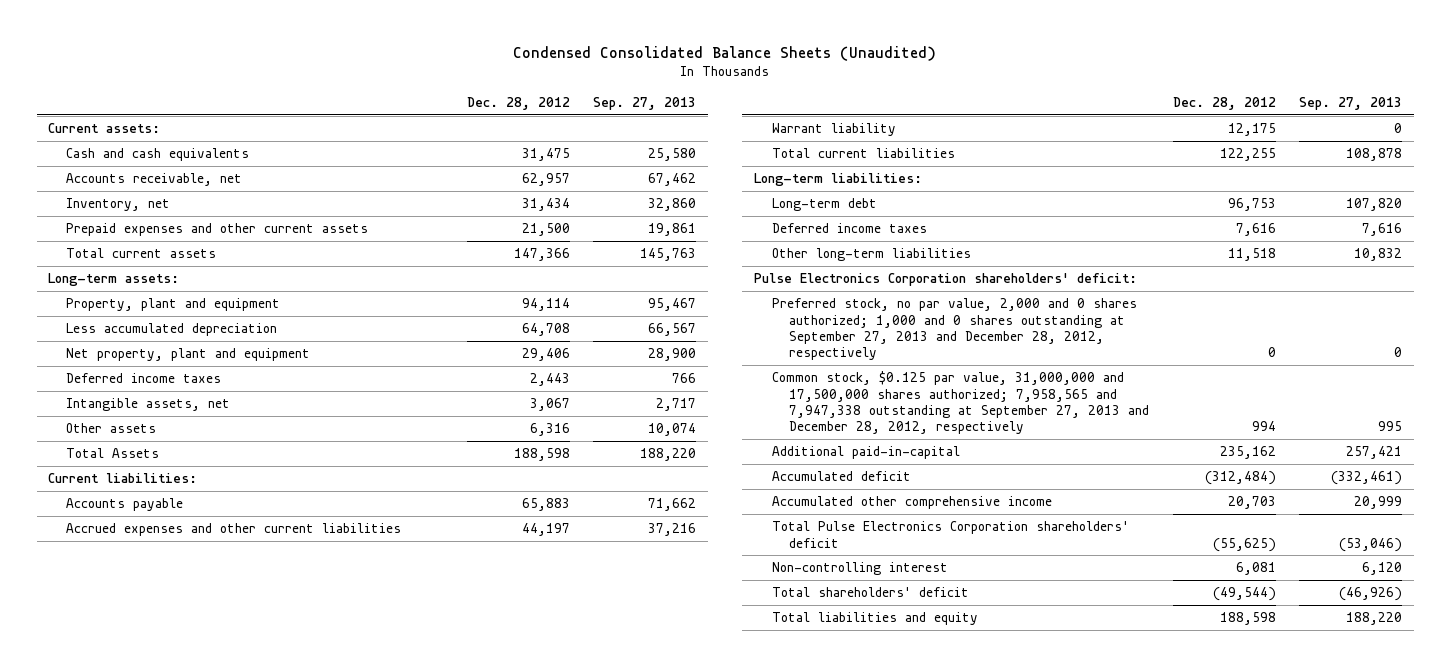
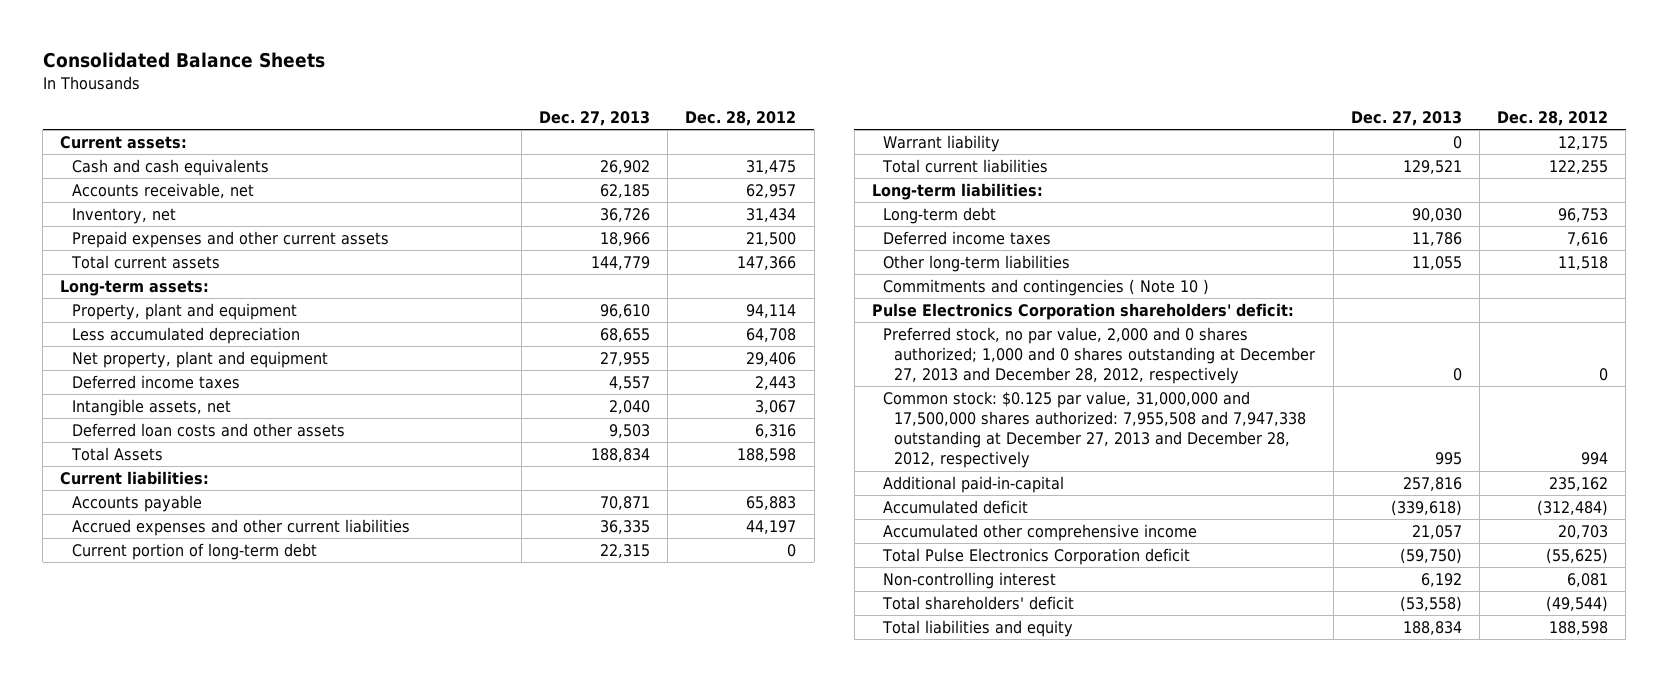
- Condensed Consolidated Balance Sheets (Unaudited)
+ Consolidated Balance Sheets
- | Dec. 28, 2012 | Sep. 27, 2013
+ | Dec. 27, 2013 | Dec. 28, 2012
- Other assets | 6,316 | 10,074
+ Deferred loan costs and other assets | 9,503 | 6,316
+ Current portion of long-term debt | 22,315 | 0
+ Commitments and contingencies ( Note 10 )
- Preferred stock, no par value, 2,000 and 0 shares authorized; 1,000 and 0 shares outstanding at September 27, 2013 and December 28, 2012, respectively | 0 | 0
- Common stock, $0.125 par value, 31,000,000 and 17,500,000 shares authorized; 7,958,565 and 7,947,338 outstanding at September 27, 2013 and December 28, 2012, respectively | 994 | 995
+ Preferred stock, no par value, 2,000 and 0 shares authorized; 1,000 and 0 shares outstanding at December 27, 2013 and December 28, 2012, respectively | 0 | 0
+ Common stock: $0.125 par value, 31,000,000 and 17,500,000 shares authorized: 7,955,508 and 7,947,338 outstanding at December 27, 2013 and December 28, 2012, respectively | 995 | 994
- Total Pulse Electronics Corporation shareholders' deficit | (55,625) | (53,046)
+ Total Pulse Electronics Corporation deficit | (59,750) | (55,625)

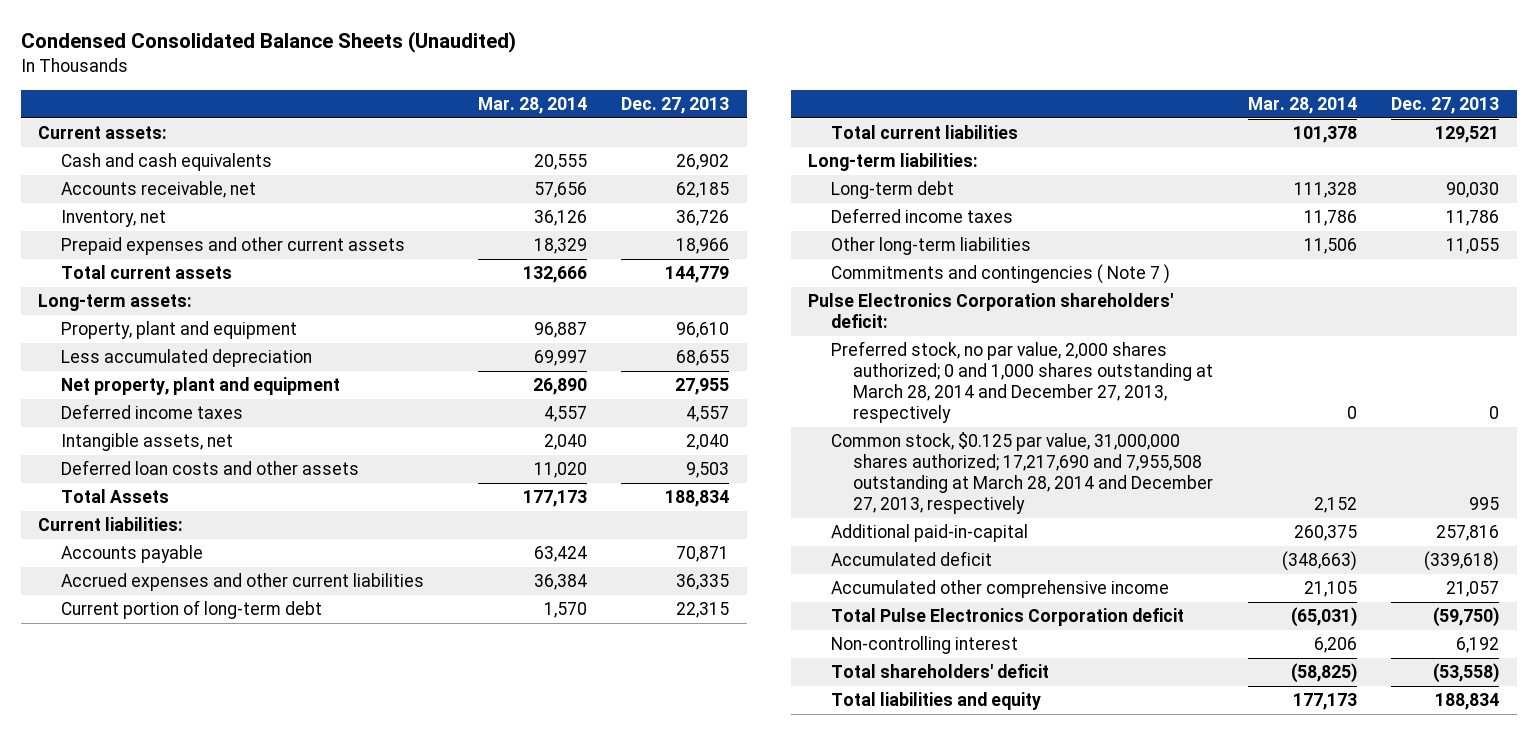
- Consolidated Balance Sheets
+ Condensed Consolidated Balance Sheets (Unaudited)
- | Dec. 27, 2013 | Dec. 28, 2012
+ | Mar. 28, 2014 | Dec. 27, 2013
- Warrant liability | 0 | 12,175
- Commitments and contingencies ( Note 10 )
+ Commitments and contingencies ( Note 7 )
- Preferred stock, no par value, 2,000 and 0 shares authorized; 1,000 and 0 shares outstanding at December 27, 2013 and December 28, 2012, respectively | 0 | 0
- Common stock: $0.125 par value, 31,000,000 and 17,500,000 shares authorized: 7,955,508 and 7,947,338 outstanding at December 27, 2013 and December 28, 2012, respectively | 995 | 994
+ Preferred stock, no par value, 2,000 shares authorized; 0 and 1,000 shares outstanding at March 28, 2014 and December 27, 2013, respectively | 0 | 0
+ Common stock, $0.125 par value, 31,000,000 shares authorized; 17,217,690 and 7,955,508 outstanding at March 28, 2014 and December 27, 2013, respectively | 2,152 | 995

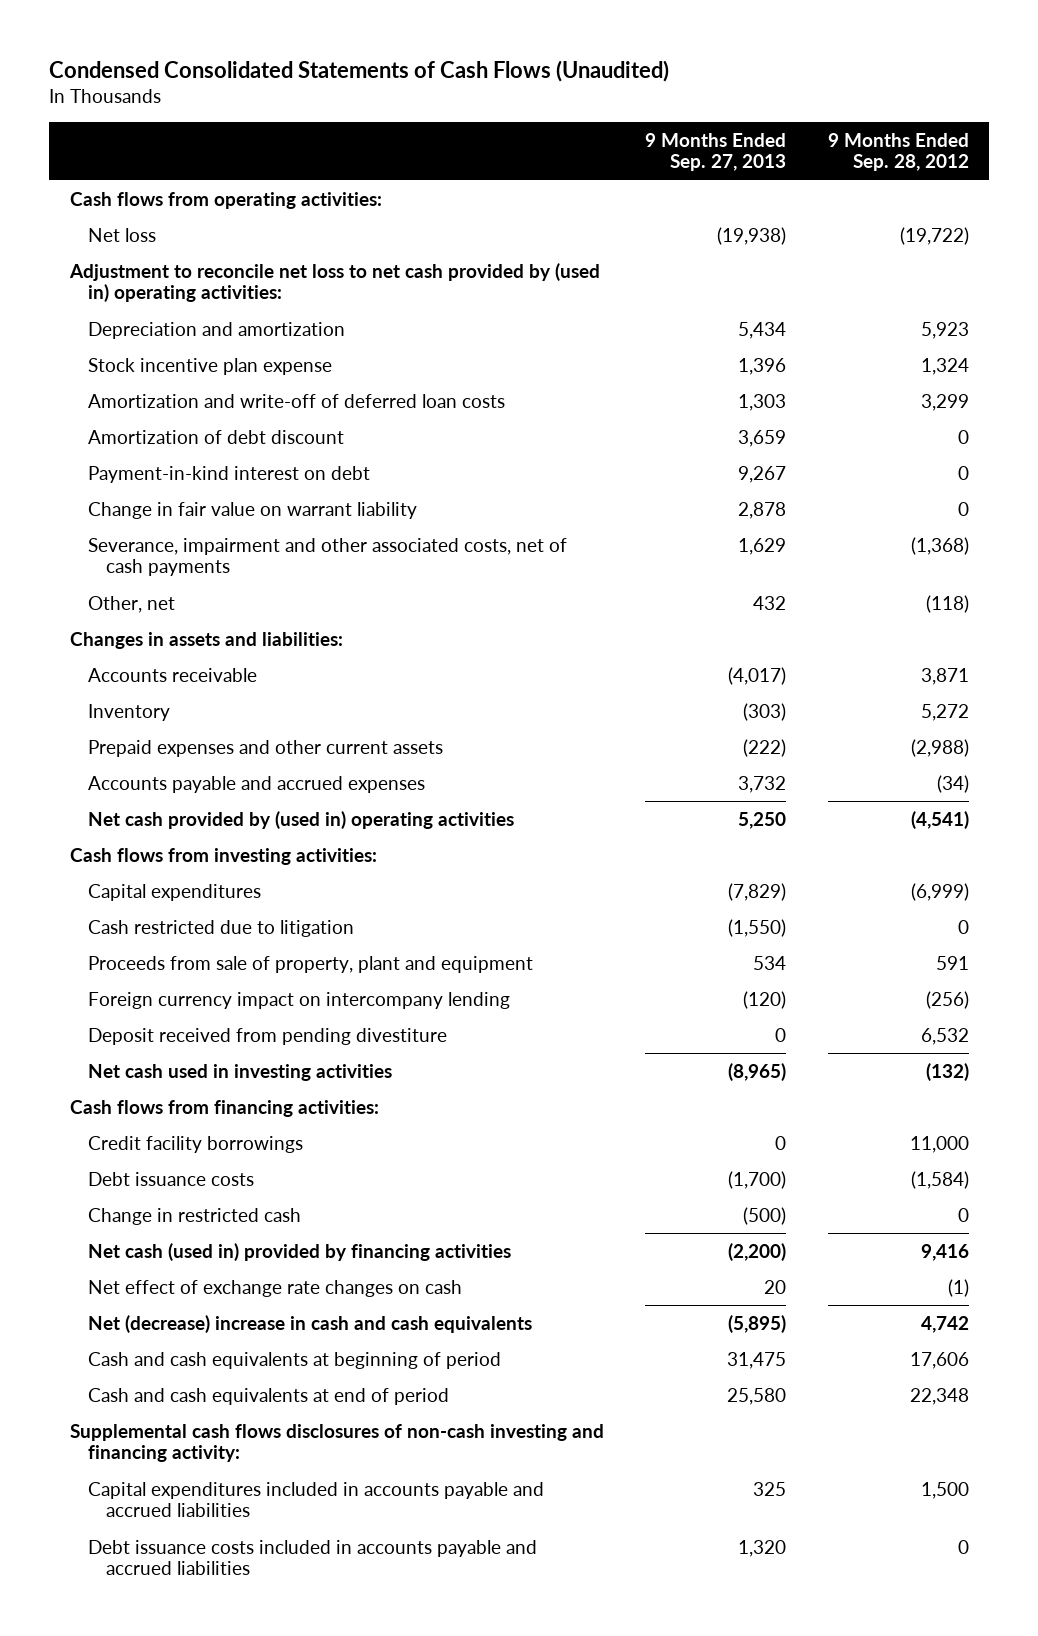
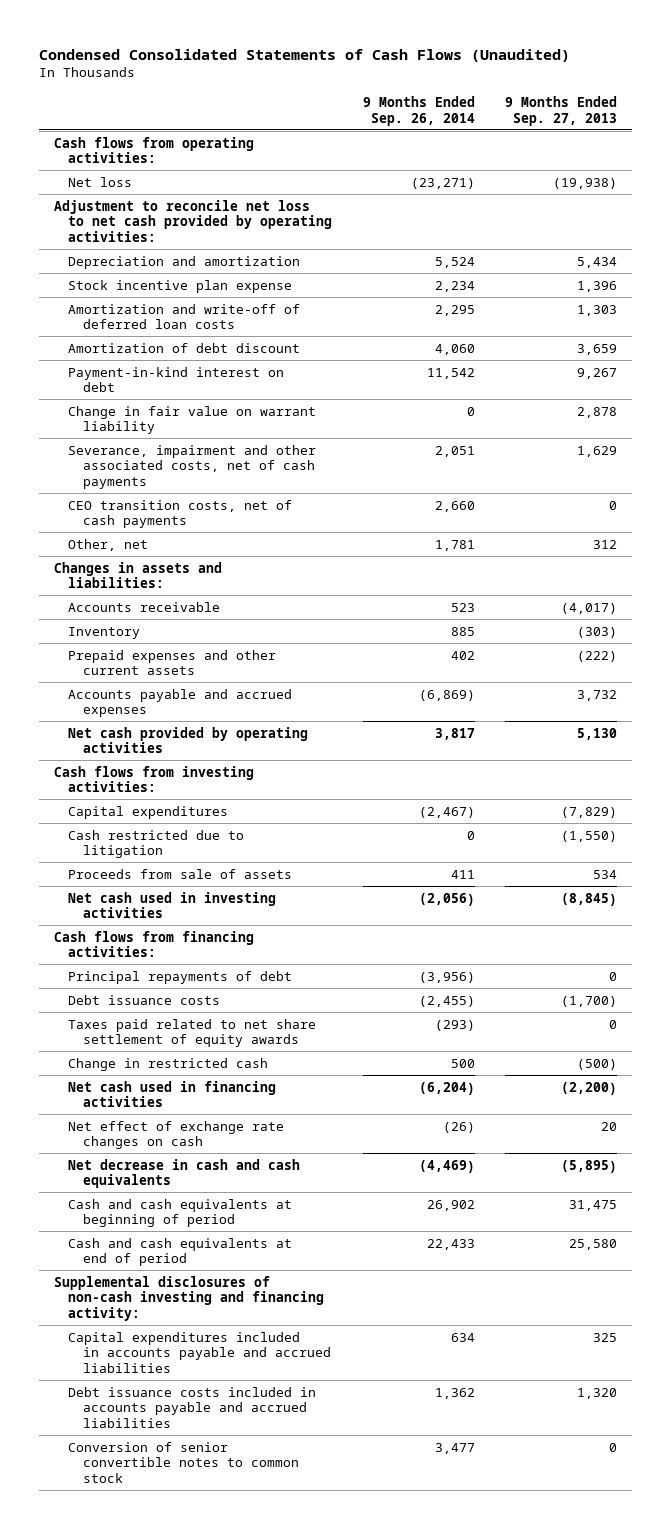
- | 9 Months Ended Sep. 27, 2013 | 9 Months Ended Sep. 28, 2012
+ | 9 Months Ended Sep. 26, 2014 | 9 Months Ended Sep. 27, 2013
- Adjustment to reconcile net loss to net cash provided by (used in) operating activities:
+ Adjustment to reconcile net loss to net cash provided by operating activities:
- Other, net | 432 | (118)
+ CEO transition costs, net of cash payments | 2,660 | 0
+ Other, net | 1,781 | 312
- Net cash provided by (used in) operating activities | 5,250 | (4,541)
+ Net cash provided by operating activities | 3,817 | 5,130
- Proceeds from sale of property, plant and equipment | 534 | 591
- Foreign currency impact on intercompany lending | (120) | (256)
- Deposit received from pending divestiture | 0 | 6,532
- Net cash used in investing activities | (8,965) | (132)
+ Proceeds from sale of assets | 411 | 534
+ Net cash used in investing activities | (2,056) | (8,845)
- Credit facility borrowings | 0 | 11,000
+ Principal repayments of debt | (3,956) | 0
+ Taxes paid related to net share settlement of equity awards | (293) | 0
- Net cash (used in) provided by financing activities | (2,200) | 9,416
+ Net cash used in financing activities | (6,204) | (2,200)
- Net (decrease) increase in cash and cash equivalents | (5,895) | 4,742
+ Net decrease in cash and cash equivalents | (4,469) | (5,895)
- Supplemental cash flows disclosures of non-cash investing and financing activity:
+ Supplemental disclosures of non-cash investing and financing activity:
+ Conversion of senior convertible notes to common stock | 3,477 | 0

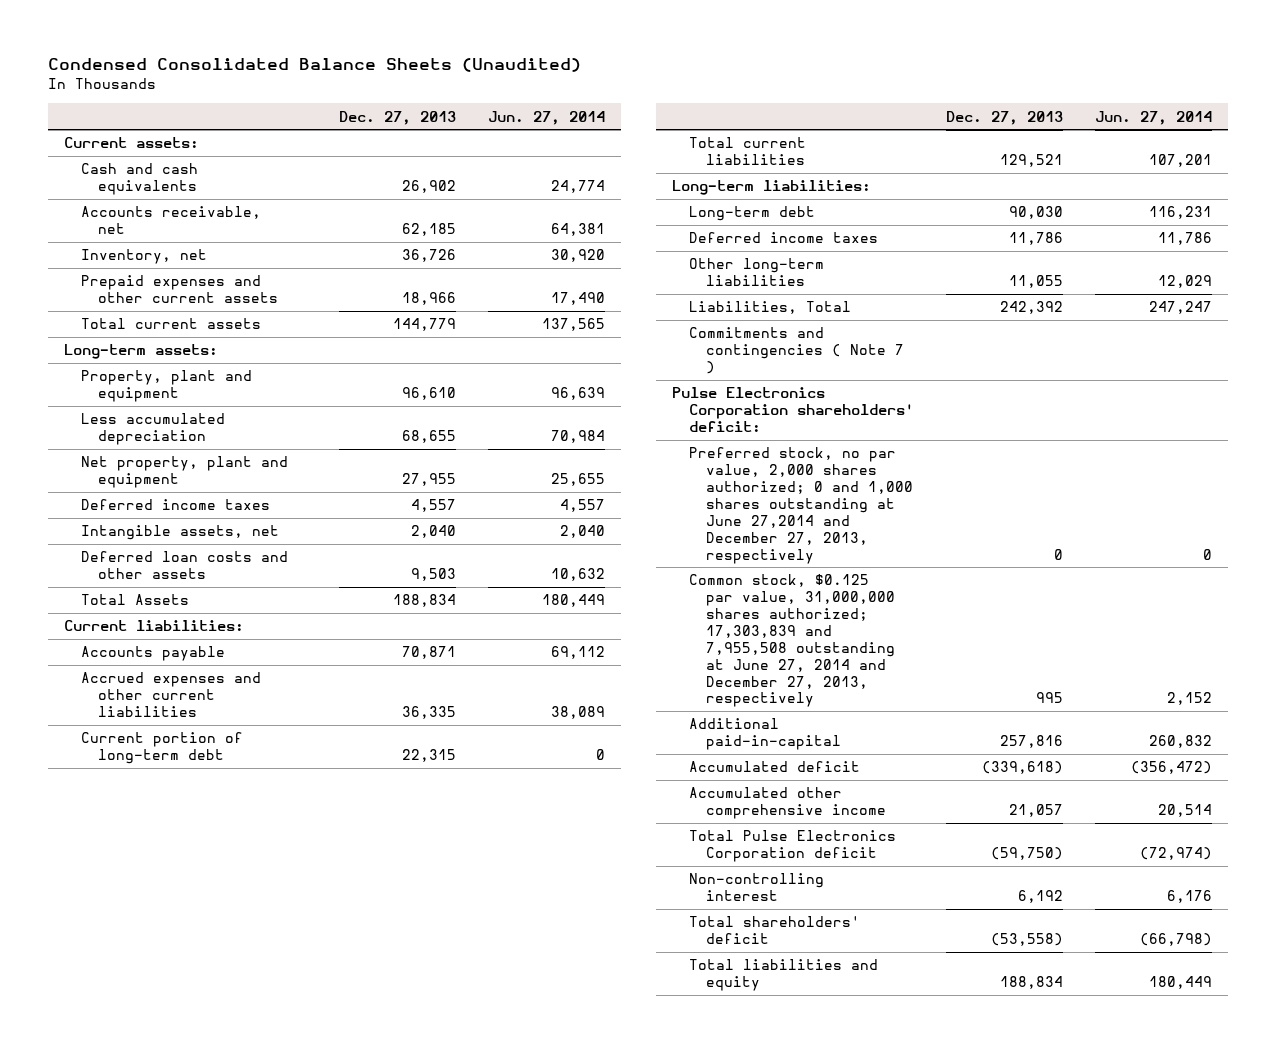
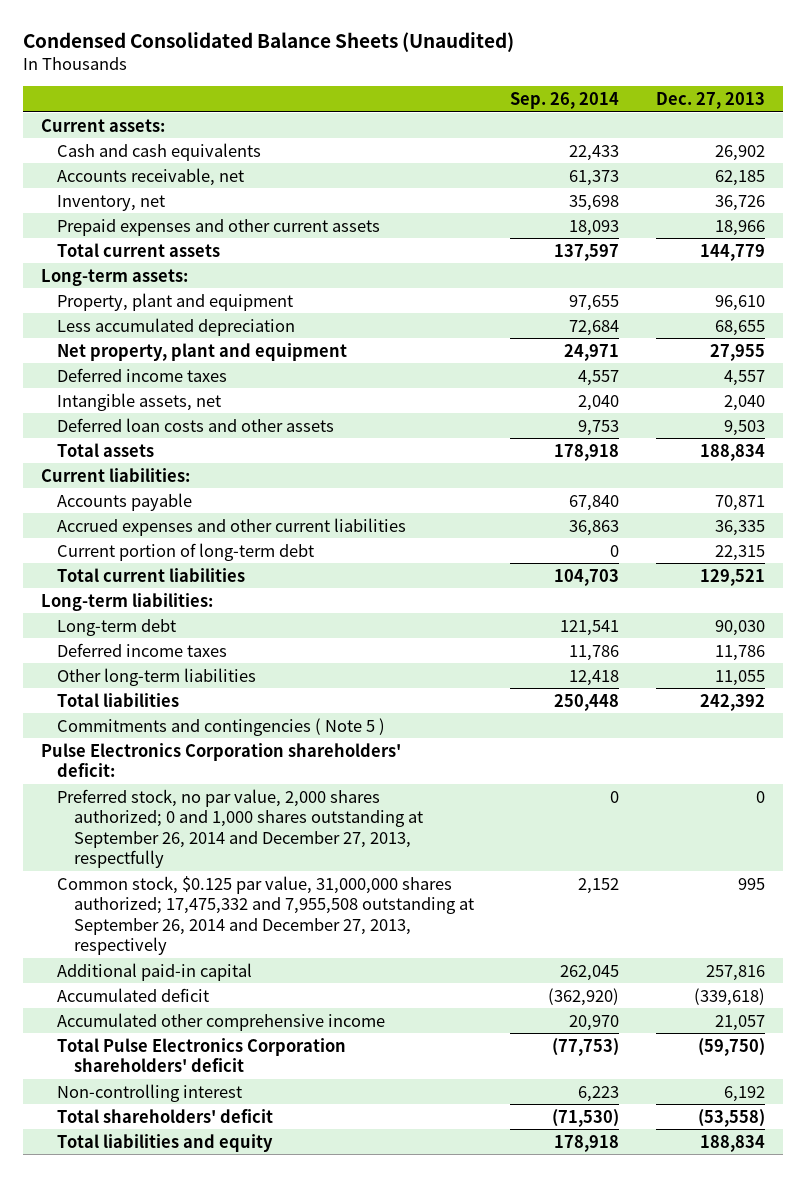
- | Dec. 27, 2013 | Jun. 27, 2014
+ | Sep. 26, 2014 | Dec. 27, 2013
- Total Assets | 188,834 | 180,449
+ Total assets | 178,918 | 188,834
- Liabilities, Total | 242,392 | 247,247
- Commitments and contingencies ( Note 7 )
+ Total liabilities | 250,448 | 242,392
+ Commitments and contingencies ( Note 5 )
- Preferred stock, no par value, 2,000 shares authorized; 0 and 1,000 shares outstanding at June 27,2014 and December 27, 2013, respectively | 0 | 0
- Common stock, $0.125 par value, 31,000,000 shares authorized; 17,303,839 and 7,955,508 outstanding at June 27, 2014 and December 27, 2013, respectively | 995 | 2,152
- Additional paid-in-capital | 257,816 | 260,832
+ Preferred stock, no par value, 2,000 shares authorized; 0 and 1,000 shares outstanding at September 26, 2014 and December 27, 2013, respectfully | 0 | 0
+ Common stock, $0.125 par value, 31,000,000 shares authorized; 17,475,332 and 7,955,508 outstanding at September 26, 2014 and December 27, 2013, respectively | 2,152 | 995
+ Additional paid-in capital | 262,045 | 257,816
- Total Pulse Electronics Corporation deficit | (59,750) | (72,974)
+ Total Pulse Electronics Corporation shareholders' deficit | (77,753) | (59,750)

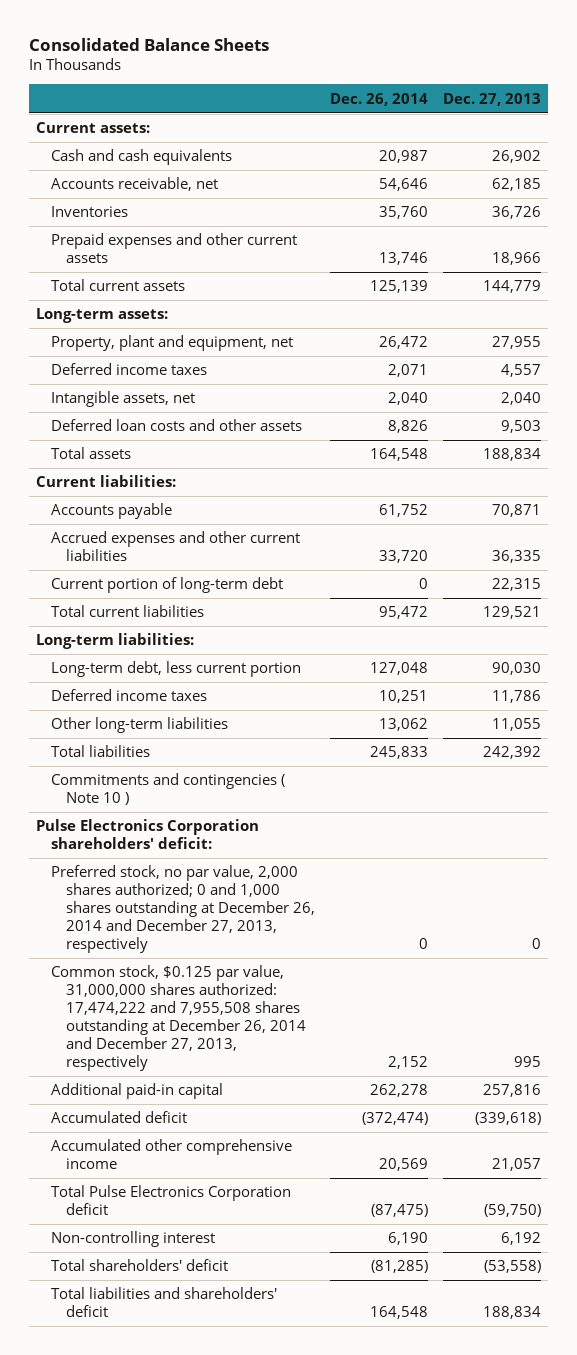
- Condensed Consolidated Balance Sheets (Unaudited)
+ Consolidated Balance Sheets
- | Sep. 26, 2014 | Dec. 27, 2013
+ | Dec. 26, 2014 | Dec. 27, 2013
- Inventory, net | 35,698 | 36,726
+ Inventories | 35,760 | 36,726
- Property, plant and equipment | 97,655 | 96,610
- Less accumulated depreciation | 72,684 | 68,655
- Net property, plant and equipment | 24,971 | 27,955
+ Property, plant and equipment, net | 26,472 | 27,955
- Long-term debt | 121,541 | 90,030
+ Long-term debt, less current portion | 127,048 | 90,030
- Commitments and contingencies ( Note 5 )
+ Commitments and contingencies ( Note 10 )
- Preferred stock, no par value, 2,000 shares authorized; 0 and 1,000 shares outstanding at September 26, 2014 and December 27, 2013, respectfully | 0 | 0
- Common stock, $0.125 par value, 31,000,000 shares authorized; 17,475,332 and 7,955,508 outstanding at September 26, 2014 and December 27, 2013, respectively | 2,152 | 995
+ Preferred stock, no par value, 2,000 shares authorized; 0 and 1,000 shares outstanding at December 26, 2014 and December 27, 2013, respectively | 0 | 0
+ Common stock, $0.125 par value, 31,000,000 shares authorized: 17,474,222 and 7,955,508 shares outstanding at December 26, 2014 and December 27, 2013, respectively | 2,152 | 995
- Total Pulse Electronics Corporation shareholders' deficit | (77,753) | (59,750)
+ Total Pulse Electronics Corporation deficit | (87,475) | (59,750)
- Total liabilities and equity | 178,918 | 188,834
+ Total liabilities and shareholders' deficit | 164,548 | 188,834

